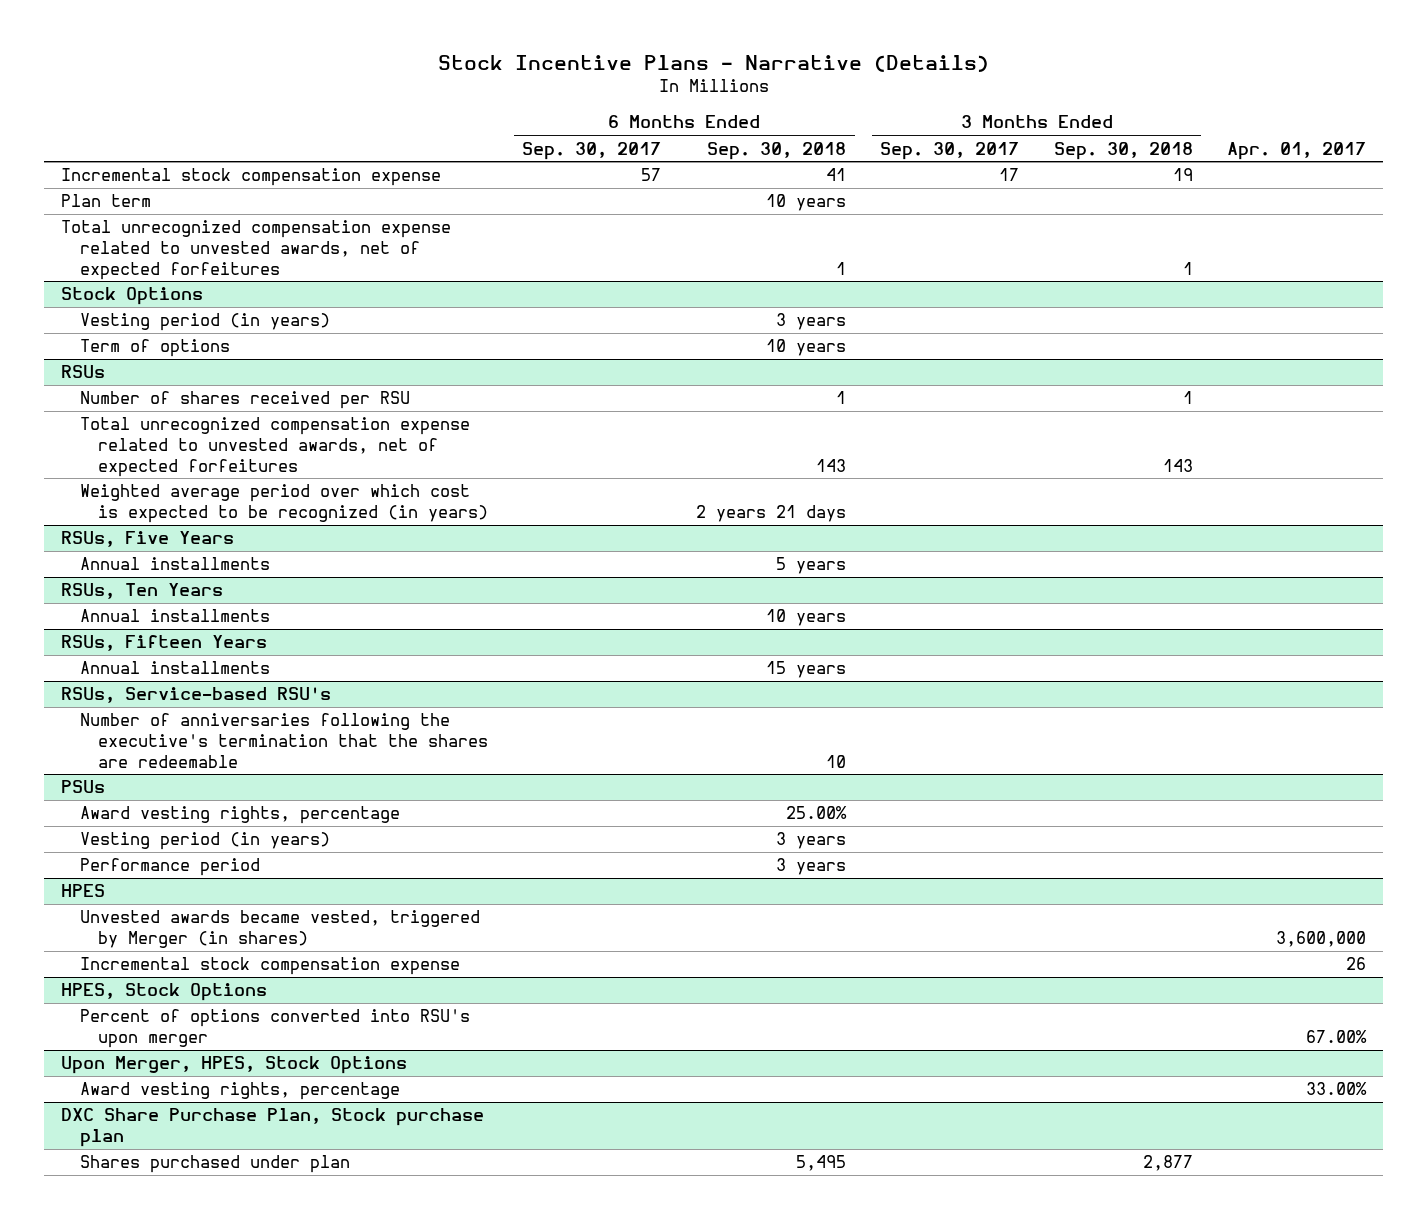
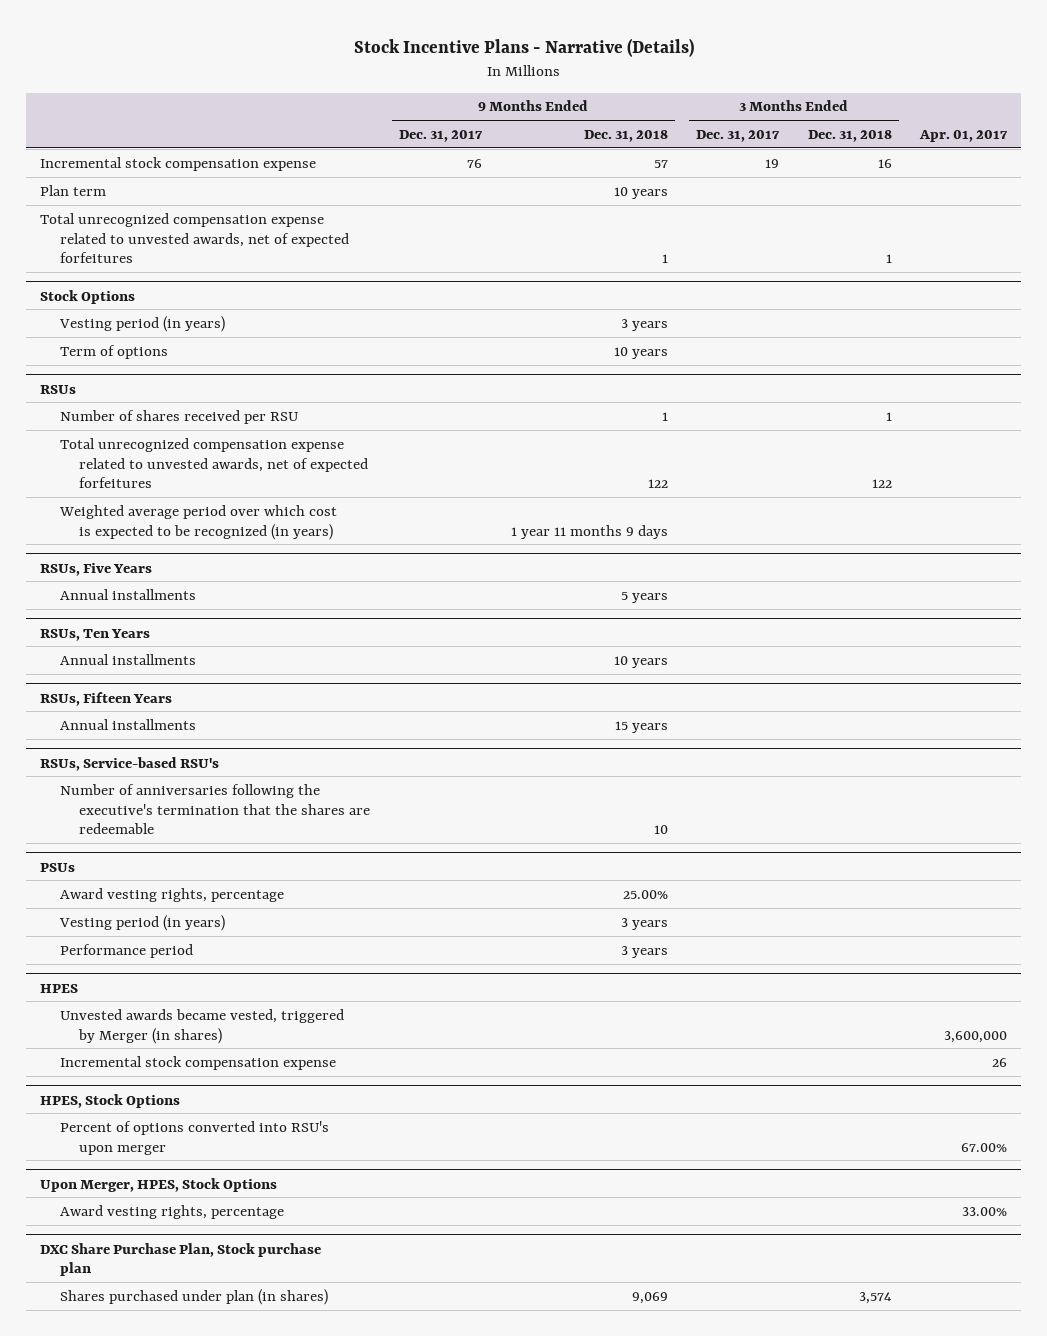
- | 6 Months Ended Sep. 30, 2017 | 6 Months Ended Sep. 30, 2018 | 3 Months Ended Sep. 30, 2017 | 3 Months Ended Sep. 30, 2018 | Apr. 01, 2017
+ | 9 Months Ended Dec. 31, 2017 | 9 Months Ended Dec. 31, 2018 | 3 Months Ended Dec. 31, 2017 | 3 Months Ended Dec. 31, 2018 | Apr. 01, 2017
@ DXC Share Purchase Plan, Stock purchase plan
- Shares purchased under plan | | 5,495 | | 2,877 |
+ Shares purchased under plan (in shares) | | 9,069 | | 3,574 |

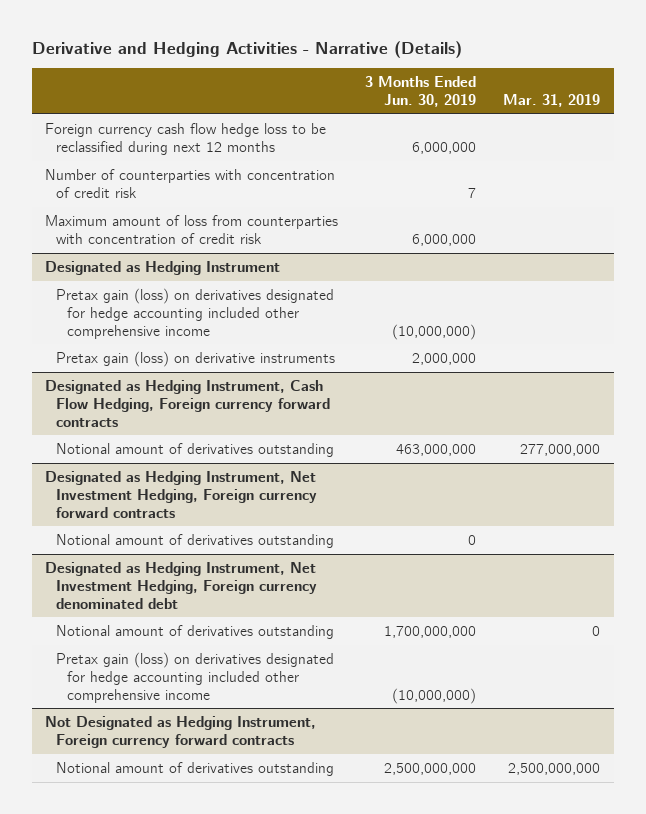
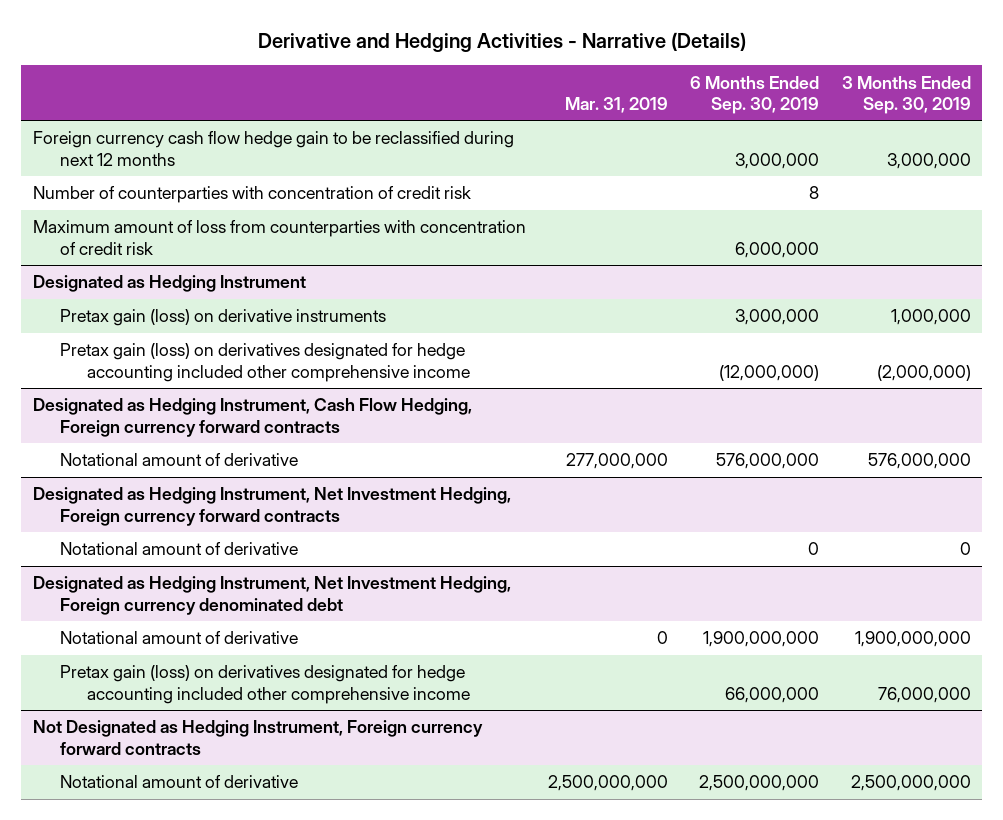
- | 3 Months Ended Jun. 30, 2019 | Mar. 31, 2019
+ | Mar. 31, 2019 | 6 Months Ended Sep. 30, 2019 | 3 Months Ended Sep. 30, 2019
- Foreign currency cash flow hedge loss to be reclassified during next 12 months | 6,000,000 |
+ Foreign currency cash flow hedge gain to be reclassified during next 12 months | | 3,000,000 | 3,000,000
@ Designated as Hedging Instrument
moved down: Pretax gain (loss) on derivatives designated for hedge accounting included other comprehensive income | | (12,000,000) | (2,000,000)
@ Designated as Hedging Instrument, Cash Flow Hedging, Foreign currency forward contracts
- Notional amount of derivatives outstanding | 463,000,000 | 277,000,000
+ Notational amount of derivative | 277,000,000 | 576,000,000 | 576,000,000
@ Designated as Hedging Instrument, Net Investment Hedging, Foreign currency forward contracts
- Notional amount of derivatives outstanding | 0 |
+ Notational amount of derivative | | 0 | 0
@ Designated as Hedging Instrument, Net Investment Hedging, Foreign currency denominated debt
- Notional amount of derivatives outstanding | 1,700,000,000 | 0
+ Notational amount of derivative | 0 | 1,900,000,000 | 1,900,000,000
@ Not Designated as Hedging Instrument, Foreign currency forward contracts
- Notional amount of derivatives outstanding | 2,500,000,000 | 2,500,000,000
+ Notational amount of derivative | 2,500,000,000 | 2,500,000,000 | 2,500,000,000

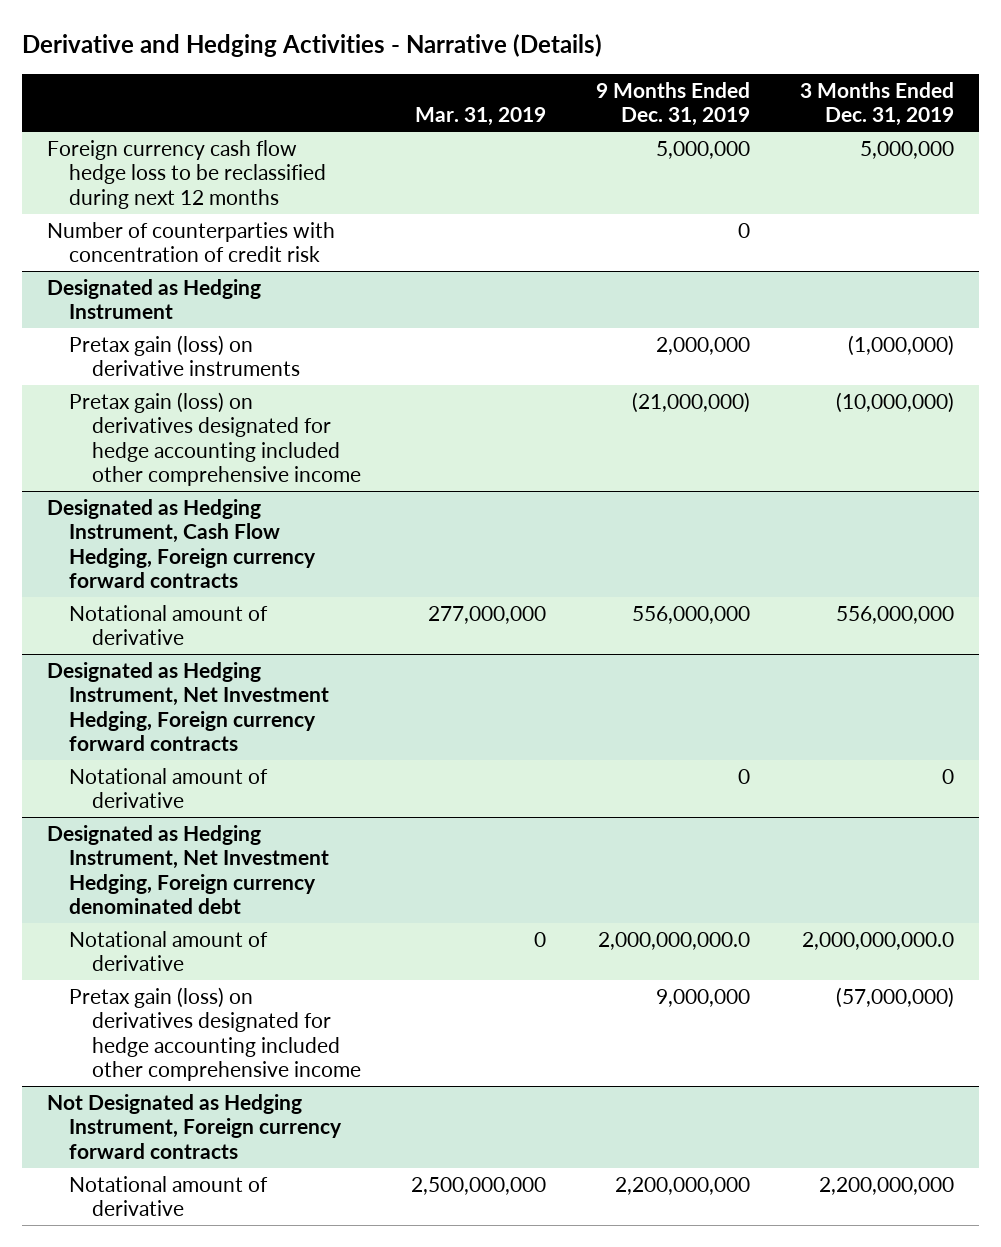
- | Mar. 31, 2019 | 6 Months Ended Sep. 30, 2019 | 3 Months Ended Sep. 30, 2019
+ | Mar. 31, 2019 | 9 Months Ended Dec. 31, 2019 | 3 Months Ended Dec. 31, 2019
- Foreign currency cash flow hedge gain to be reclassified during next 12 months | | 3,000,000 | 3,000,000
+ Foreign currency cash flow hedge loss to be reclassified during next 12 months | | 5,000,000 | 5,000,000
- Maximum amount of loss from counterparties with concentration of credit risk | | 6,000,000 |

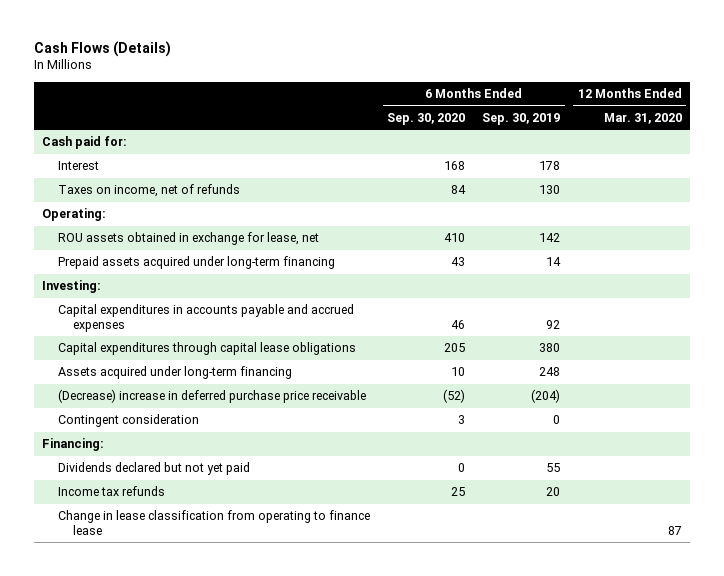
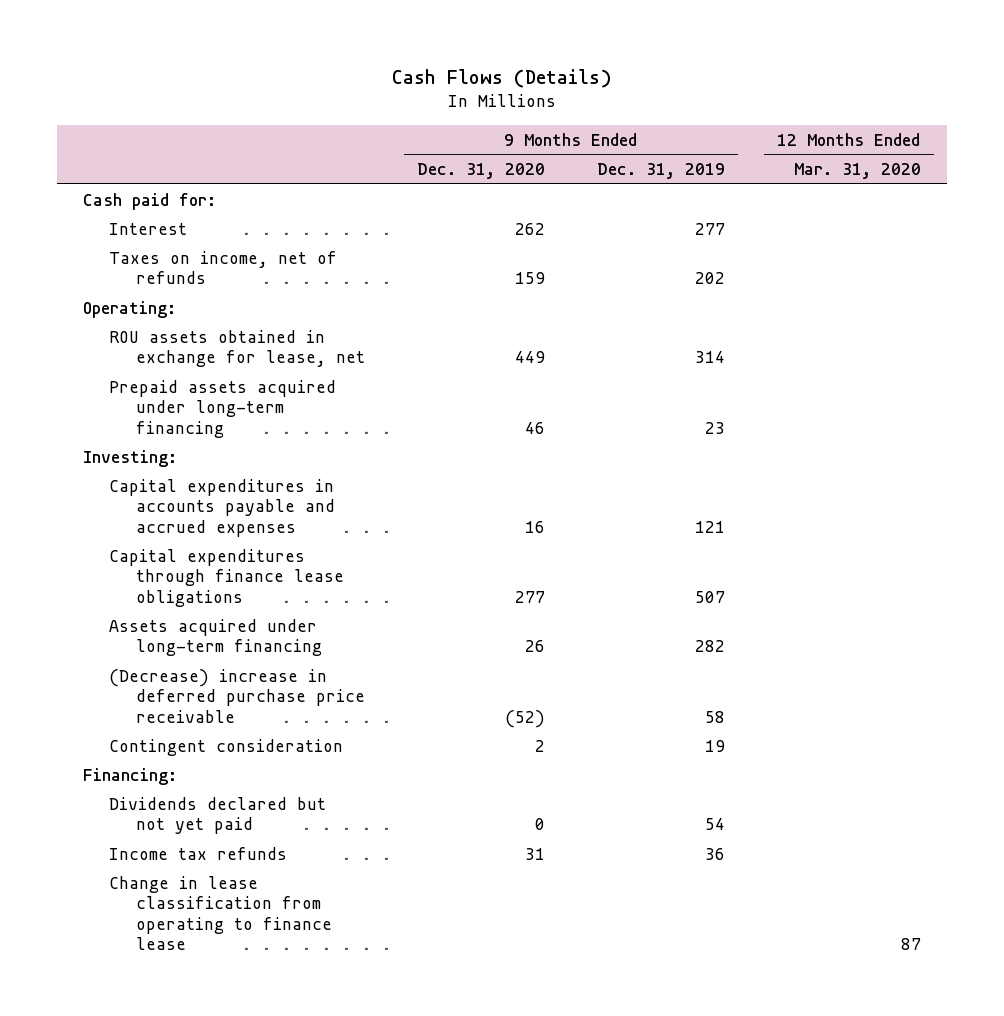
- | 6 Months Ended Sep. 30, 2020 | 6 Months Ended Sep. 30, 2019 | 12 Months Ended Mar. 31, 2020
+ | 9 Months Ended Dec. 31, 2020 | 9 Months Ended Dec. 31, 2019 | 12 Months Ended Mar. 31, 2020
- Capital expenditures through capital lease obligations | 205 | 380 |
+ Capital expenditures through finance lease obligations | 277 | 507 |

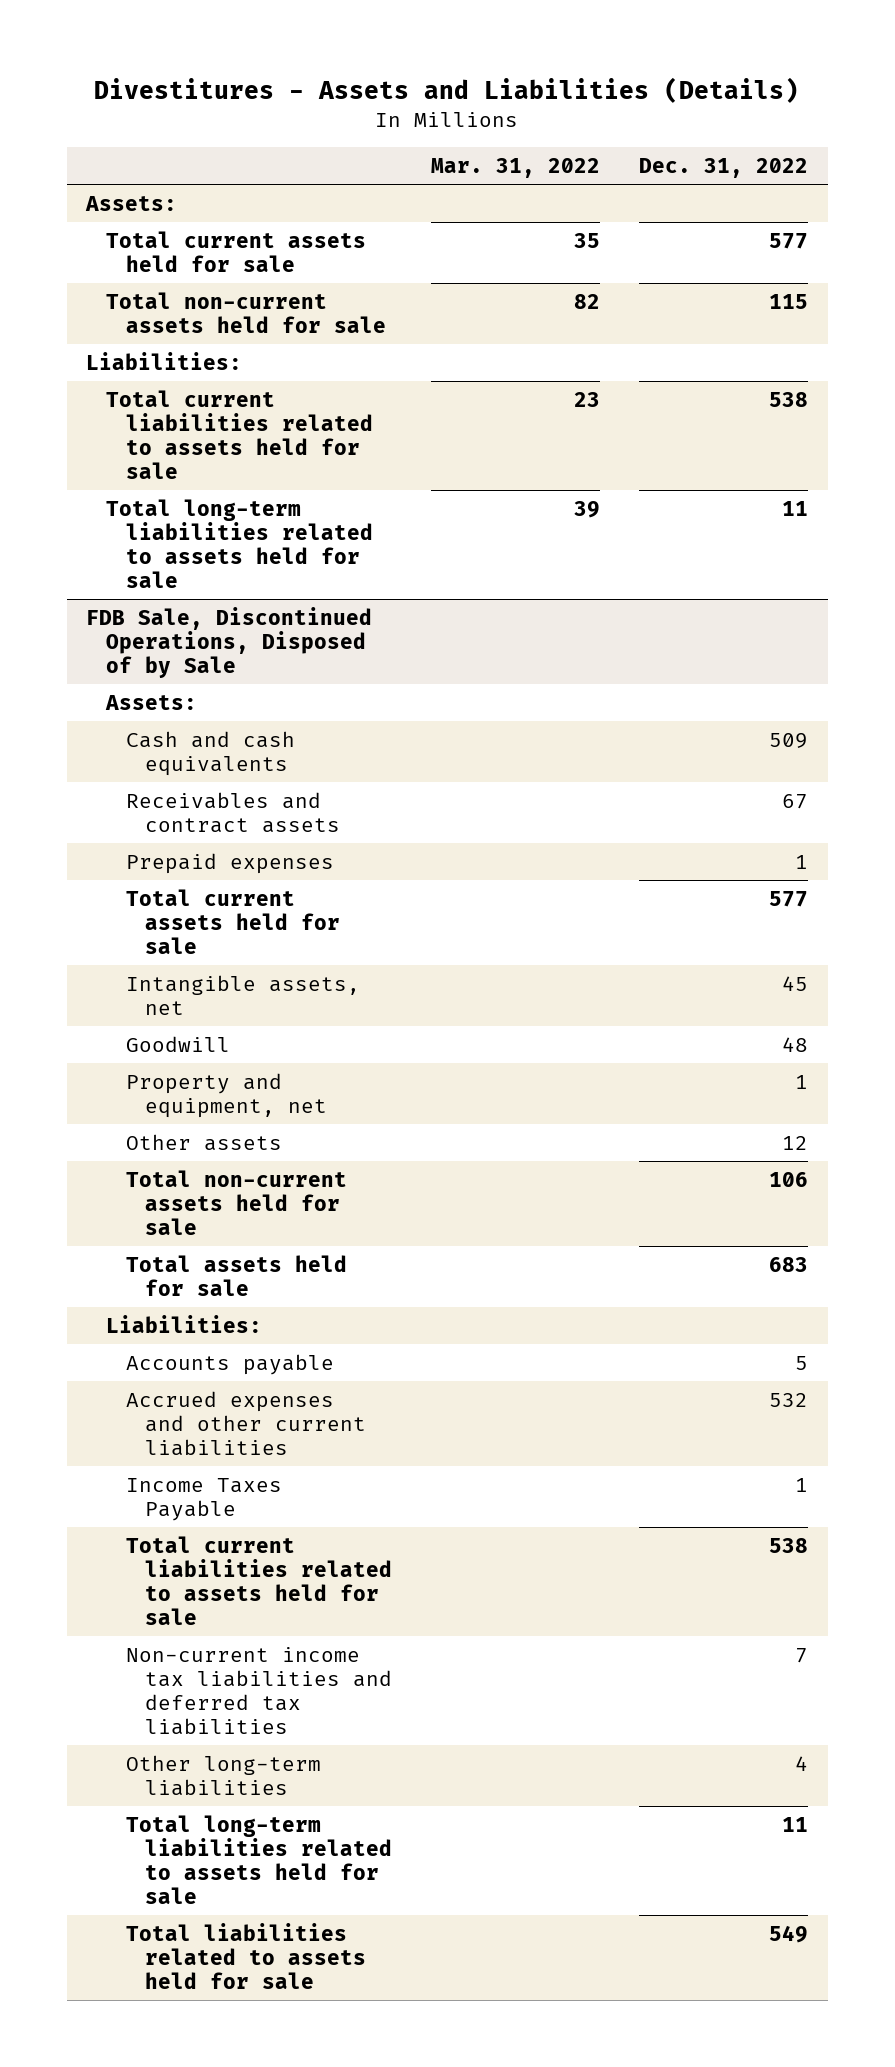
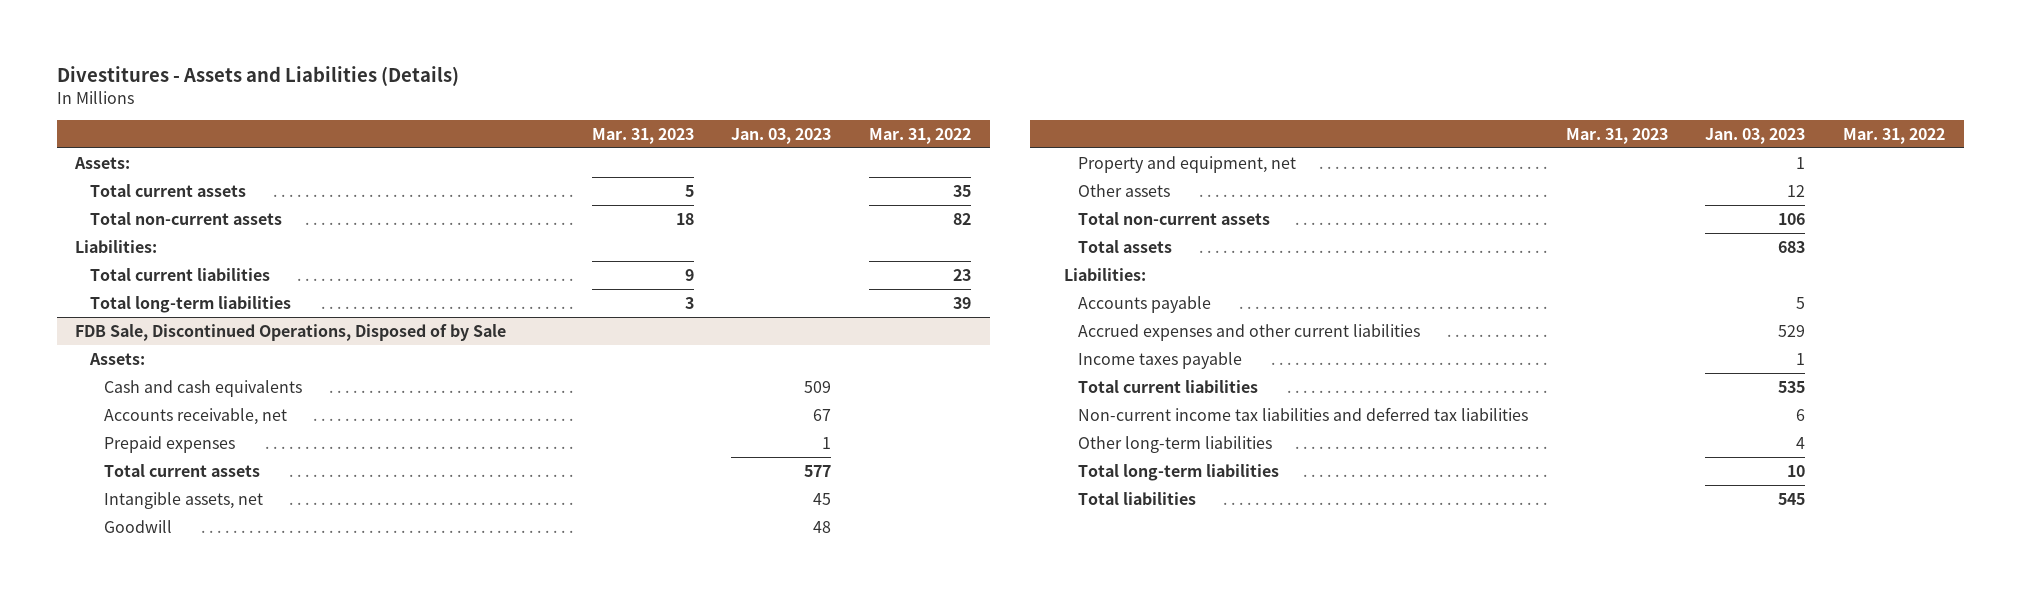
- | Mar. 31, 2022 | Dec. 31, 2022
+ | Mar. 31, 2023 | Jan. 03, 2023 | Mar. 31, 2022
- Total current assets held for sale | 35 | 577
- Total non-current assets held for sale | 82 | 115
+ Total current assets | 5 | | 35
+ Total non-current assets | 18 | | 82
- Total current liabilities related to assets held for sale | 23 | 538
- Total long-term liabilities related to assets held for sale | 39 | 11
+ Total current liabilities | 9 | | 23
+ Total long-term liabilities | 3 | | 39
@ FDB Sale, Discontinued Operations, Disposed of by Sale
- Receivables and contract assets | | 67
+ Accounts receivable, net | | 67 |
- Total current assets held for sale | | 577
+ Total current assets | | 577 |
- Total non-current assets held for sale | | 106
- Total assets held for sale | | 683
+ Total non-current assets | | 106 |
+ Total assets | | 683 |
- Income Taxes Payable | | 1
- Total current liabilities related to assets held for sale | | 538
+ Income taxes payable | | 1 |
+ Total current liabilities | | 535 |
- Total long-term liabilities related to assets held for sale | | 11
- Total liabilities related to assets held for sale | | 549
+ Total long-term liabilities | | 10 |
+ Total liabilities | | 545 |

